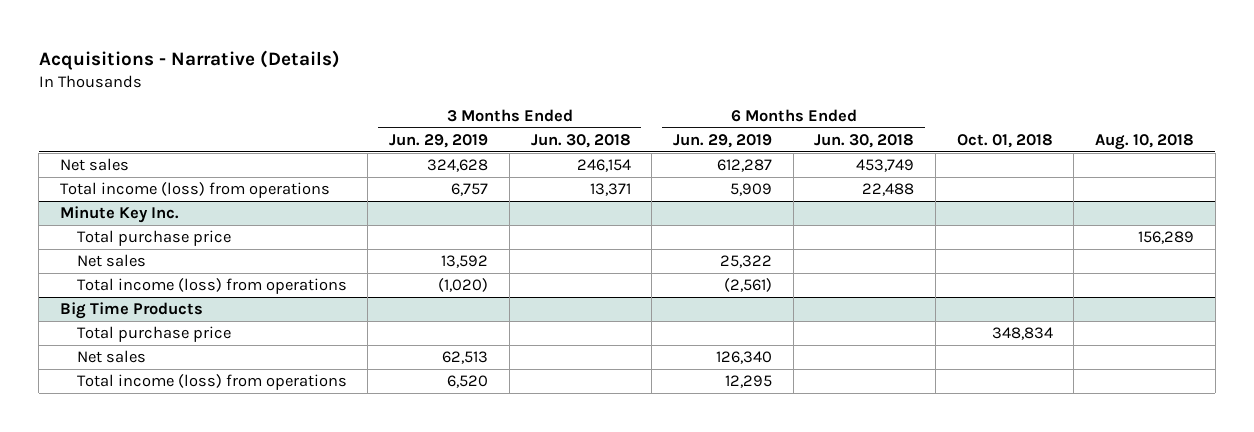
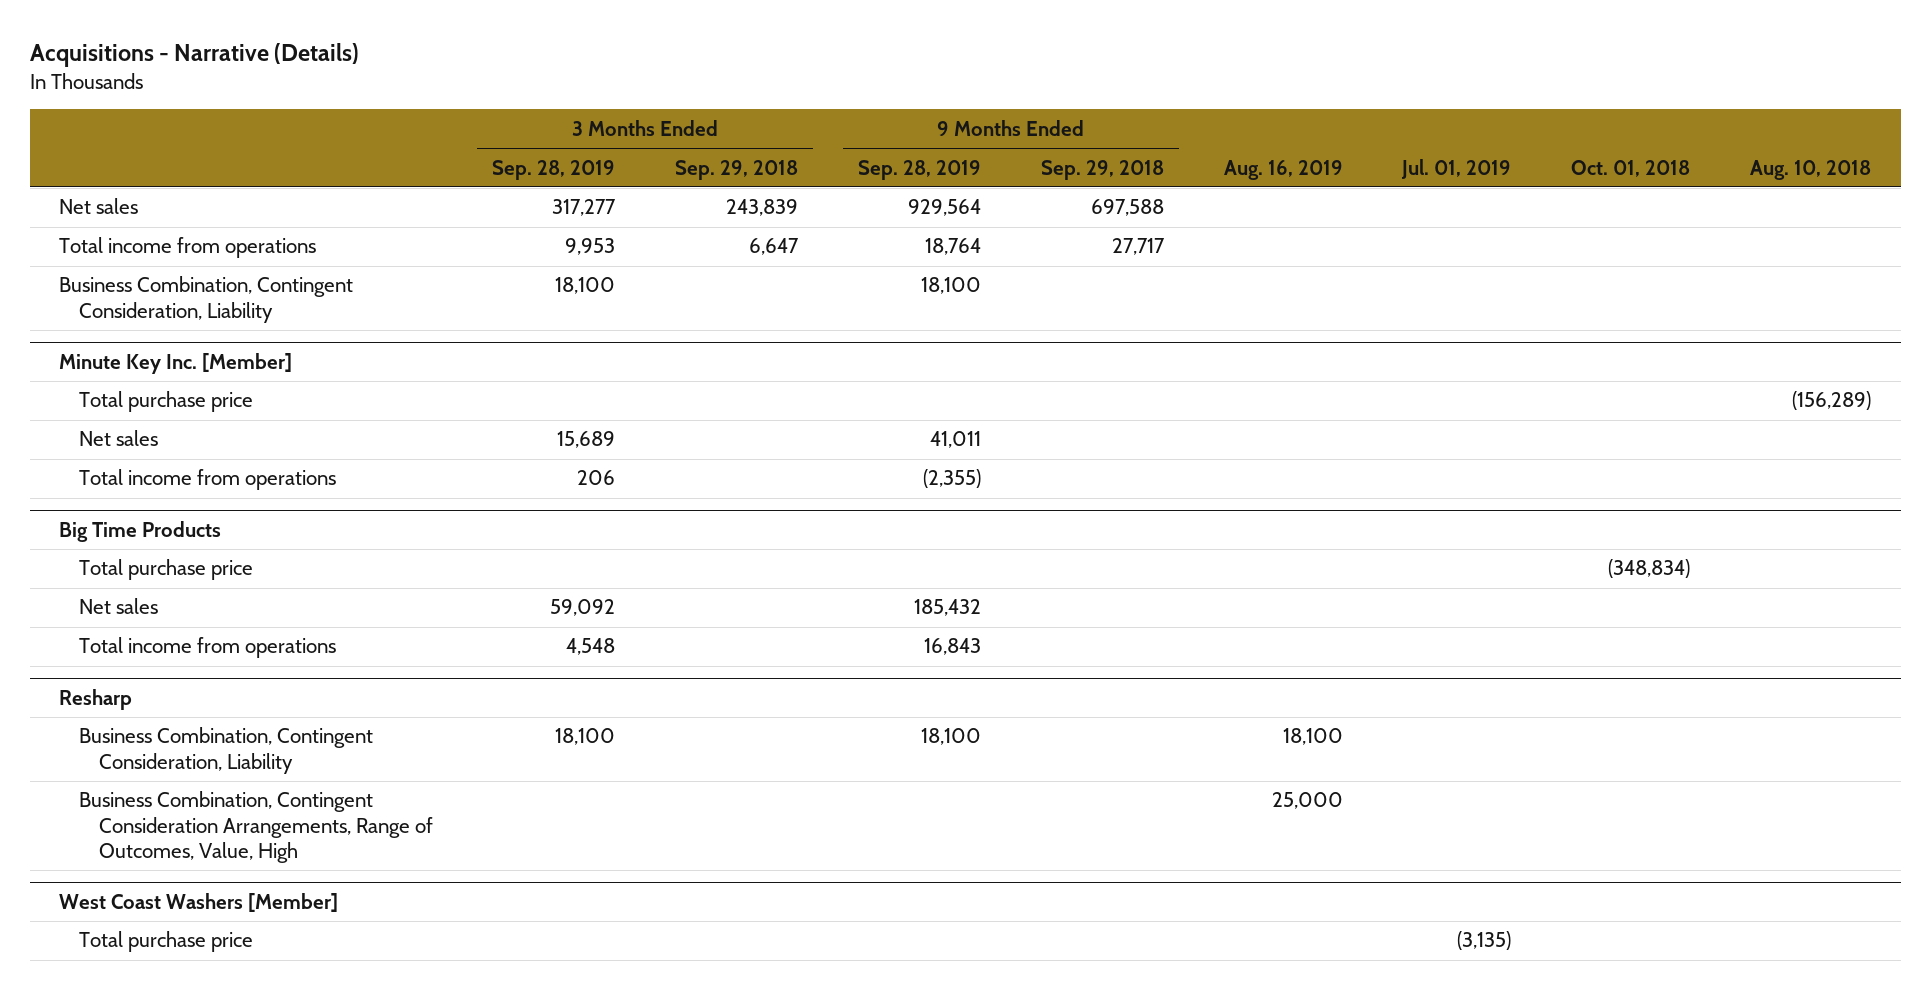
- | 3 Months Ended Jun. 29, 2019 | 3 Months Ended Jun. 30, 2018 | 6 Months Ended Jun. 29, 2019 | 6 Months Ended Jun. 30, 2018 | Oct. 01, 2018 | Aug. 10, 2018
+ | 3 Months Ended Sep. 28, 2019 | 3 Months Ended Sep. 29, 2018 | 9 Months Ended Sep. 28, 2019 | 9 Months Ended Sep. 29, 2018 | Aug. 16, 2019 | Jul. 01, 2019 | Oct. 01, 2018 | Aug. 10, 2018
- Total income (loss) from operations | 6,757 | 13,371 | 5,909 | 22,488 | |
- Minute Key Inc.
- Total purchase price | | | | | | 156,289
+ Total income from operations | 9,953 | 6,647 | 18,764 | 27,717 | | | |
+ Business Combination, Contingent Consideration, Liability | 18,100 | | 18,100 | | | | |
+ Minute Key Inc. [Member]
+ Total purchase price | | | | | | | | (156,289)
- Total income (loss) from operations | (1,020) | | (2,561) | | |
+ Total income from operations | 206 | | (2,355) | | | | |
@ Big Time Products
- Total purchase price | | | | | 348,834 |
+ Total purchase price | | | | | | | (348,834) |
- Total income (loss) from operations | 6,520 | | 12,295 | | |
+ Total income from operations | 4,548 | | 16,843 | | | | |
+ Resharp
+ Business Combination, Contingent Consideration, Liability | 18,100 | | 18,100 | | 18,100 | | |
+ Business Combination, Contingent Consideration Arrangements, Range of Outcomes, Value, High | | | | | 25,000 | | |
+ West Coast Washers [Member]
+ Total purchase price | | | | | | (3,135) | |

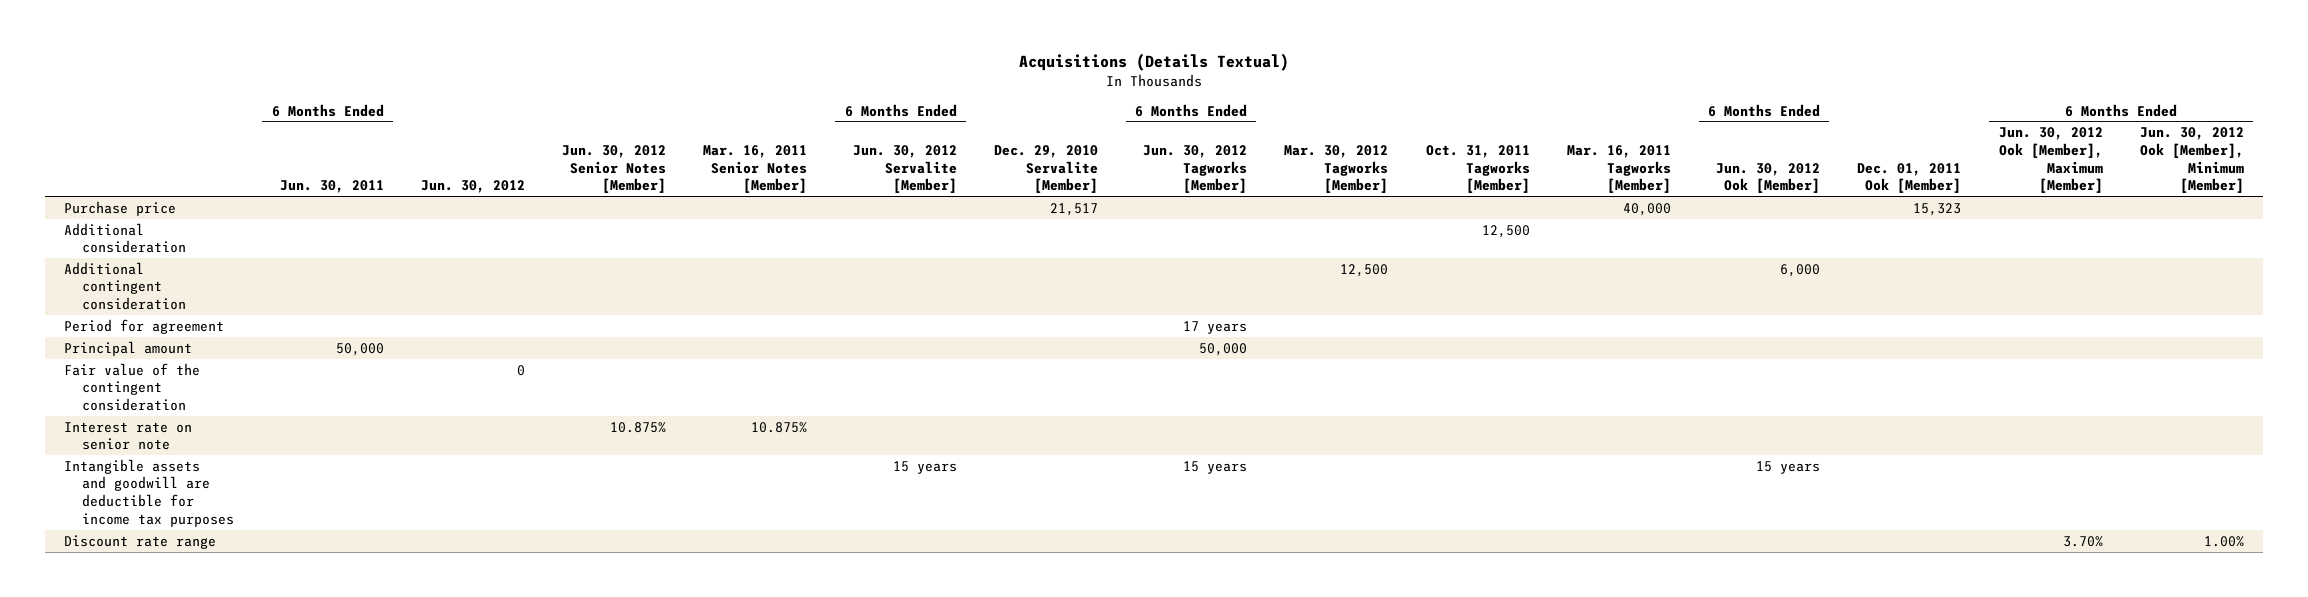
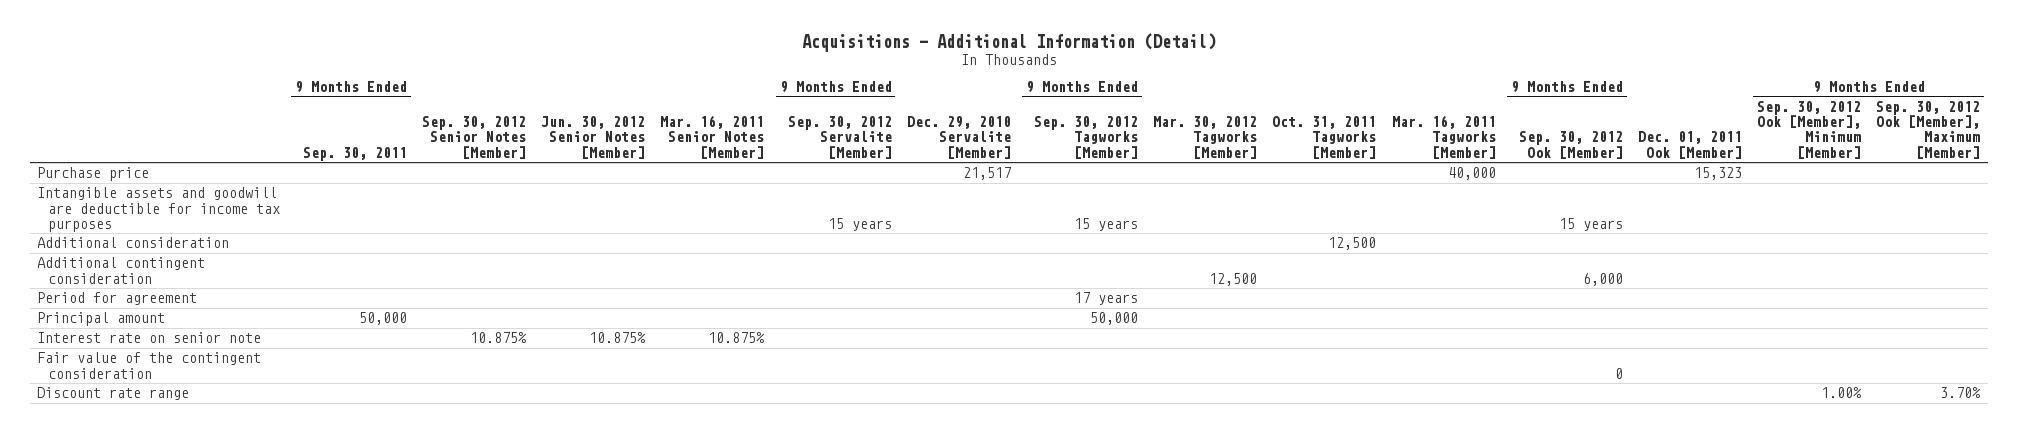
- Acquisitions (Details Textual)
+ Acquisitions - Additional Information (Detail)
- | 6 Months Ended Jun. 30, 2011 | Jun. 30, 2012 | Jun. 30, 2012 Senior Notes [Member] | Mar. 16, 2011 Senior Notes [Member] | 6 Months Ended Jun. 30, 2012 Servalite [Member] | Dec. 29, 2010 Servalite [Member] | 6 Months Ended Jun. 30, 2012 Tagworks [Member] | Mar. 30, 2012 Tagworks [Member] | Oct. 31, 2011 Tagworks [Member] | Mar. 16, 2011 Tagworks [Member] | 6 Months Ended Jun. 30, 2012 Ook [Member] | Dec. 01, 2011 Ook [Member] | 6 Months Ended Jun. 30, 2012 Ook [Member], Maximum [Member] | 6 Months Ended Jun. 30, 2012 Ook [Member], Minimum [Member]
+ | 9 Months Ended Sep. 30, 2011 | Sep. 30, 2012 Senior Notes [Member] | Jun. 30, 2012 Senior Notes [Member] | Mar. 16, 2011 Senior Notes [Member] | 9 Months Ended Sep. 30, 2012 Servalite [Member] | Dec. 29, 2010 Servalite [Member] | 9 Months Ended Sep. 30, 2012 Tagworks [Member] | Mar. 30, 2012 Tagworks [Member] | Oct. 31, 2011 Tagworks [Member] | Mar. 16, 2011 Tagworks [Member] | 9 Months Ended Sep. 30, 2012 Ook [Member] | Dec. 01, 2011 Ook [Member] | 9 Months Ended Sep. 30, 2012 Ook [Member], Minimum [Member] | 9 Months Ended Sep. 30, 2012 Ook [Member], Maximum [Member]
moved up: Intangible assets and goodwill are deductible for income tax purposes | | | | | 15 years | | 15 years | | | | 15 years | | |
moved down: Fair value of the contingent consideration | | | | | | | | | | | 0 | | |

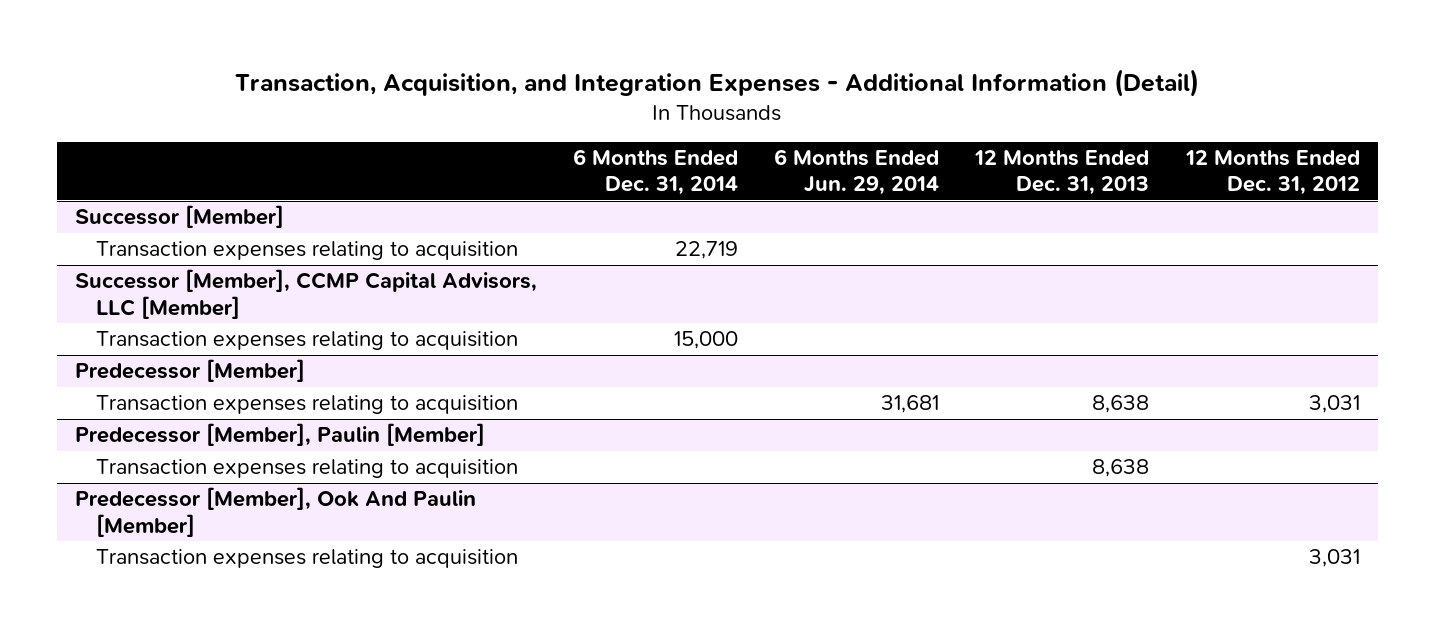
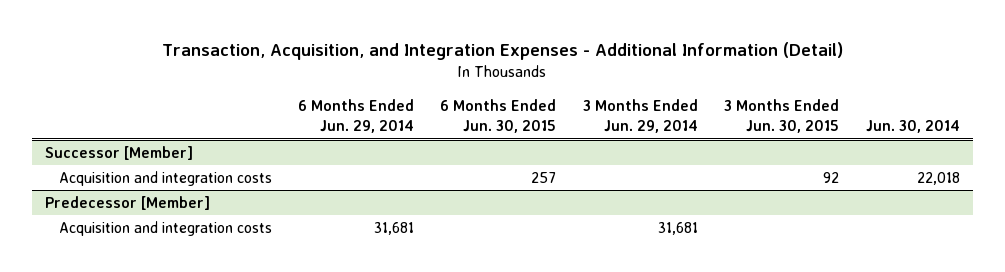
- | 6 Months Ended Dec. 31, 2014 | 6 Months Ended Jun. 29, 2014 | 12 Months Ended Dec. 31, 2013 | 12 Months Ended Dec. 31, 2012
+ | 6 Months Ended Jun. 29, 2014 | 6 Months Ended Jun. 30, 2015 | 3 Months Ended Jun. 29, 2014 | 3 Months Ended Jun. 30, 2015 | Jun. 30, 2014
@ Successor [Member]
- Transaction expenses relating to acquisition | 22,719 | | |
- Successor [Member], CCMP Capital Advisors, LLC [Member]
- Transaction expenses relating to acquisition | 15,000 | | |
@ Successor [Member]
+ Acquisition and integration costs | | 257 | | 92 | 22,018
@ Predecessor [Member]
- Transaction expenses relating to acquisition | | 31,681 | 8,638 | 3,031
- Predecessor [Member], Paulin [Member]
- Transaction expenses relating to acquisition | | | 8,638 |
- Predecessor [Member], Ook And Paulin [Member]
- Transaction expenses relating to acquisition | | | | 3,031
@ Predecessor [Member]
+ Acquisition and integration costs | 31,681 | | 31,681 | |

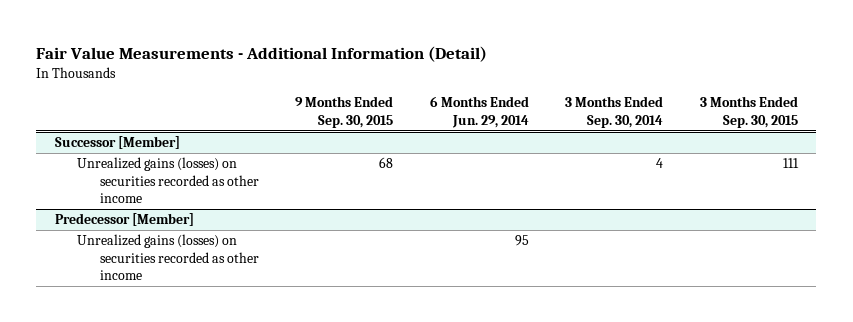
- Transaction, Acquisition, and Integration Expenses - Additional Information (Detail)
+ Fair Value Measurements - Additional Information (Detail)
- | 6 Months Ended Jun. 29, 2014 | 6 Months Ended Jun. 30, 2015 | 3 Months Ended Jun. 29, 2014 | 3 Months Ended Jun. 30, 2015 | Jun. 30, 2014
+ | 9 Months Ended Sep. 30, 2015 | 6 Months Ended Jun. 29, 2014 | 3 Months Ended Sep. 30, 2014 | 3 Months Ended Sep. 30, 2015
@ Successor [Member]
- Acquisition and integration costs | | 257 | | 92 | 22,018
+ Unrealized gains (losses) on securities recorded as other income | 68 | | 4 | 111
@ Predecessor [Member]
- Acquisition and integration costs | 31,681 | | 31,681 | |
+ Unrealized gains (losses) on securities recorded as other income | | 95 | |

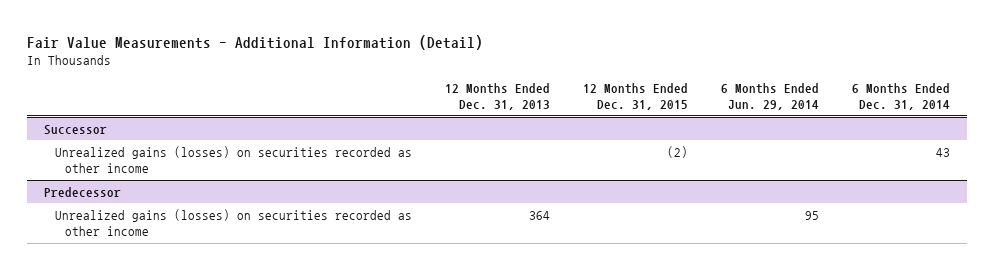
- | 9 Months Ended Sep. 30, 2015 | 6 Months Ended Jun. 29, 2014 | 3 Months Ended Sep. 30, 2014 | 3 Months Ended Sep. 30, 2015
+ | 12 Months Ended Dec. 31, 2013 | 12 Months Ended Dec. 31, 2015 | 6 Months Ended Jun. 29, 2014 | 6 Months Ended Dec. 31, 2014
- Successor [Member]
+ Successor
- Predecessor [Member]
+ Predecessor

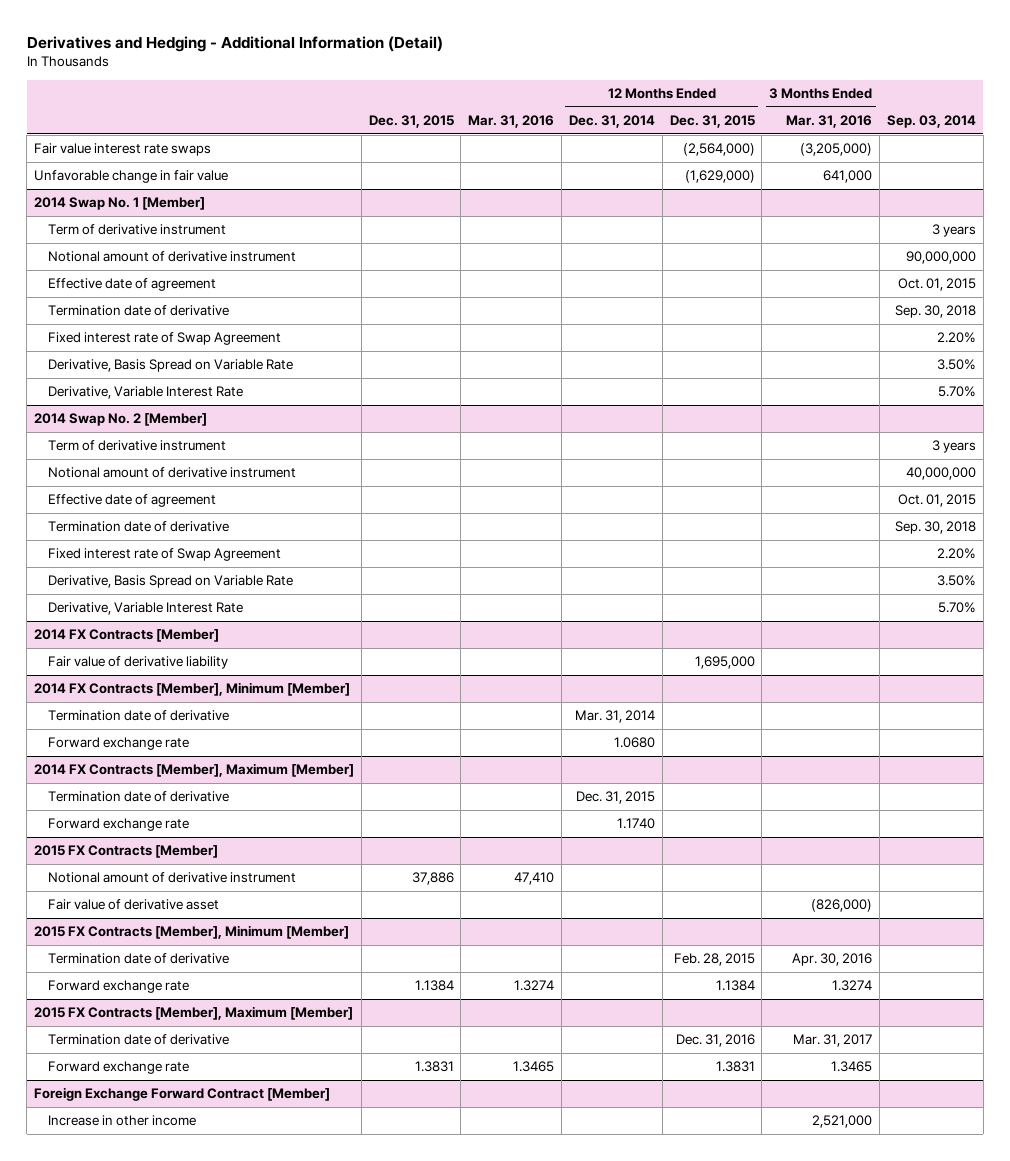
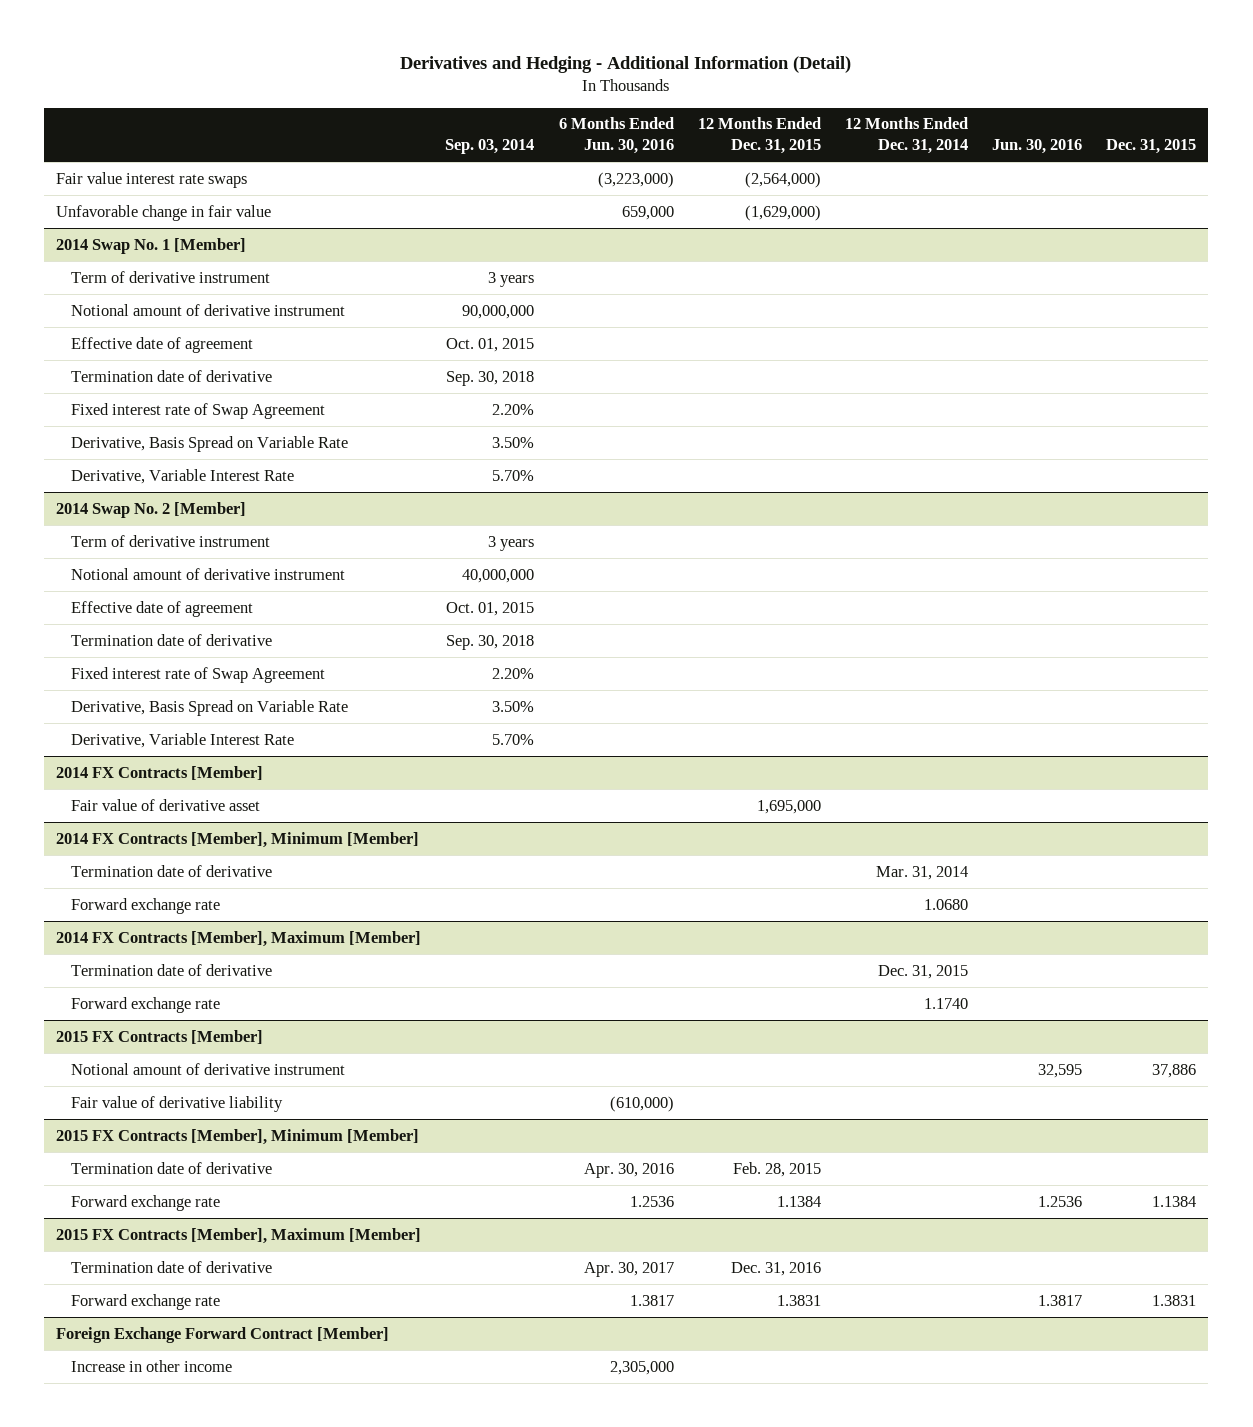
- | Dec. 31, 2015 | Mar. 31, 2016 | 12 Months Ended Dec. 31, 2014 | 12 Months Ended Dec. 31, 2015 | 3 Months Ended Mar. 31, 2016 | Sep. 03, 2014
+ | Sep. 03, 2014 | 6 Months Ended Jun. 30, 2016 | 12 Months Ended Dec. 31, 2015 | 12 Months Ended Dec. 31, 2014 | Jun. 30, 2016 | Dec. 31, 2015
@ 2014 FX Contracts [Member]
- Fair value of derivative liability | | | | 1,695,000 | |
+ Fair value of derivative asset | | | 1,695,000 | | |
@ 2015 FX Contracts [Member]
- Fair value of derivative asset | | | | | (826,000) |
+ Fair value of derivative liability | | (610,000) | | | |

